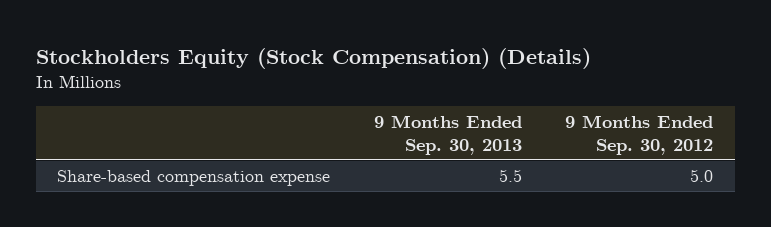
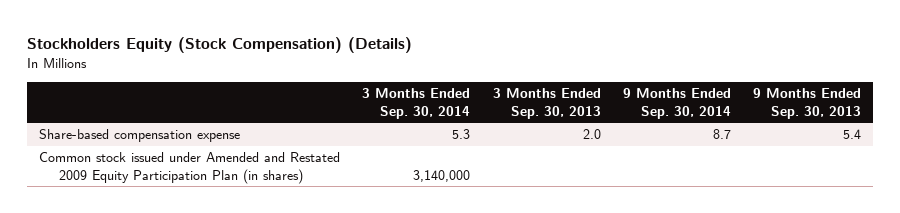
- | 9 Months Ended Sep. 30, 2013 | 9 Months Ended Sep. 30, 2012
+ | 3 Months Ended Sep. 30, 2014 | 3 Months Ended Sep. 30, 2013 | 9 Months Ended Sep. 30, 2014 | 9 Months Ended Sep. 30, 2013
- Share-based compensation expense | 5.5 | 5.0
+ Share-based compensation expense | 5.3 | 2.0 | 8.7 | 5.4
+ Common stock issued under Amended and Restated 2009 Equity Participation Plan (in shares) | 3,140,000 | | |

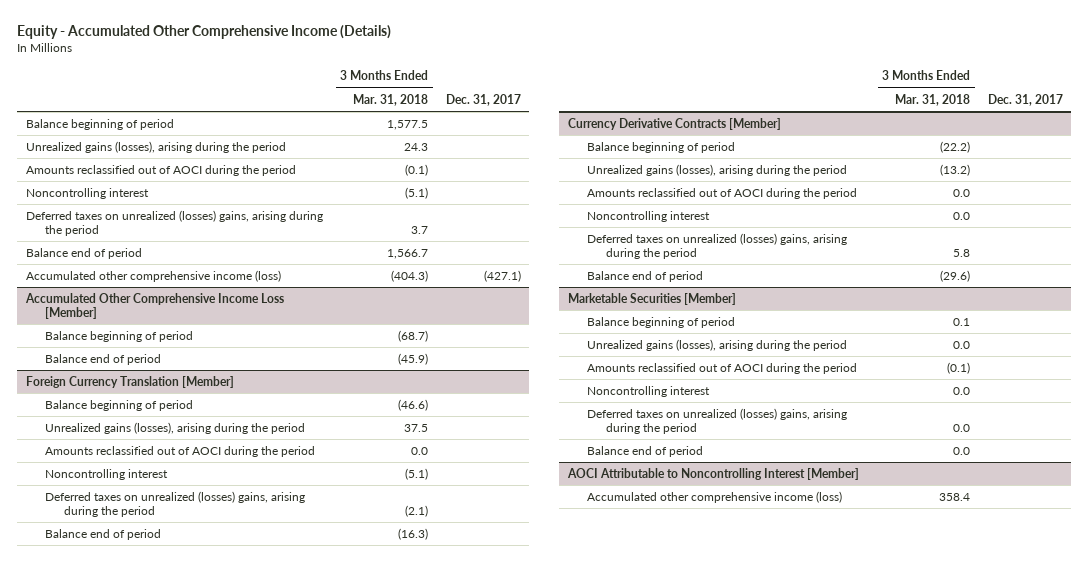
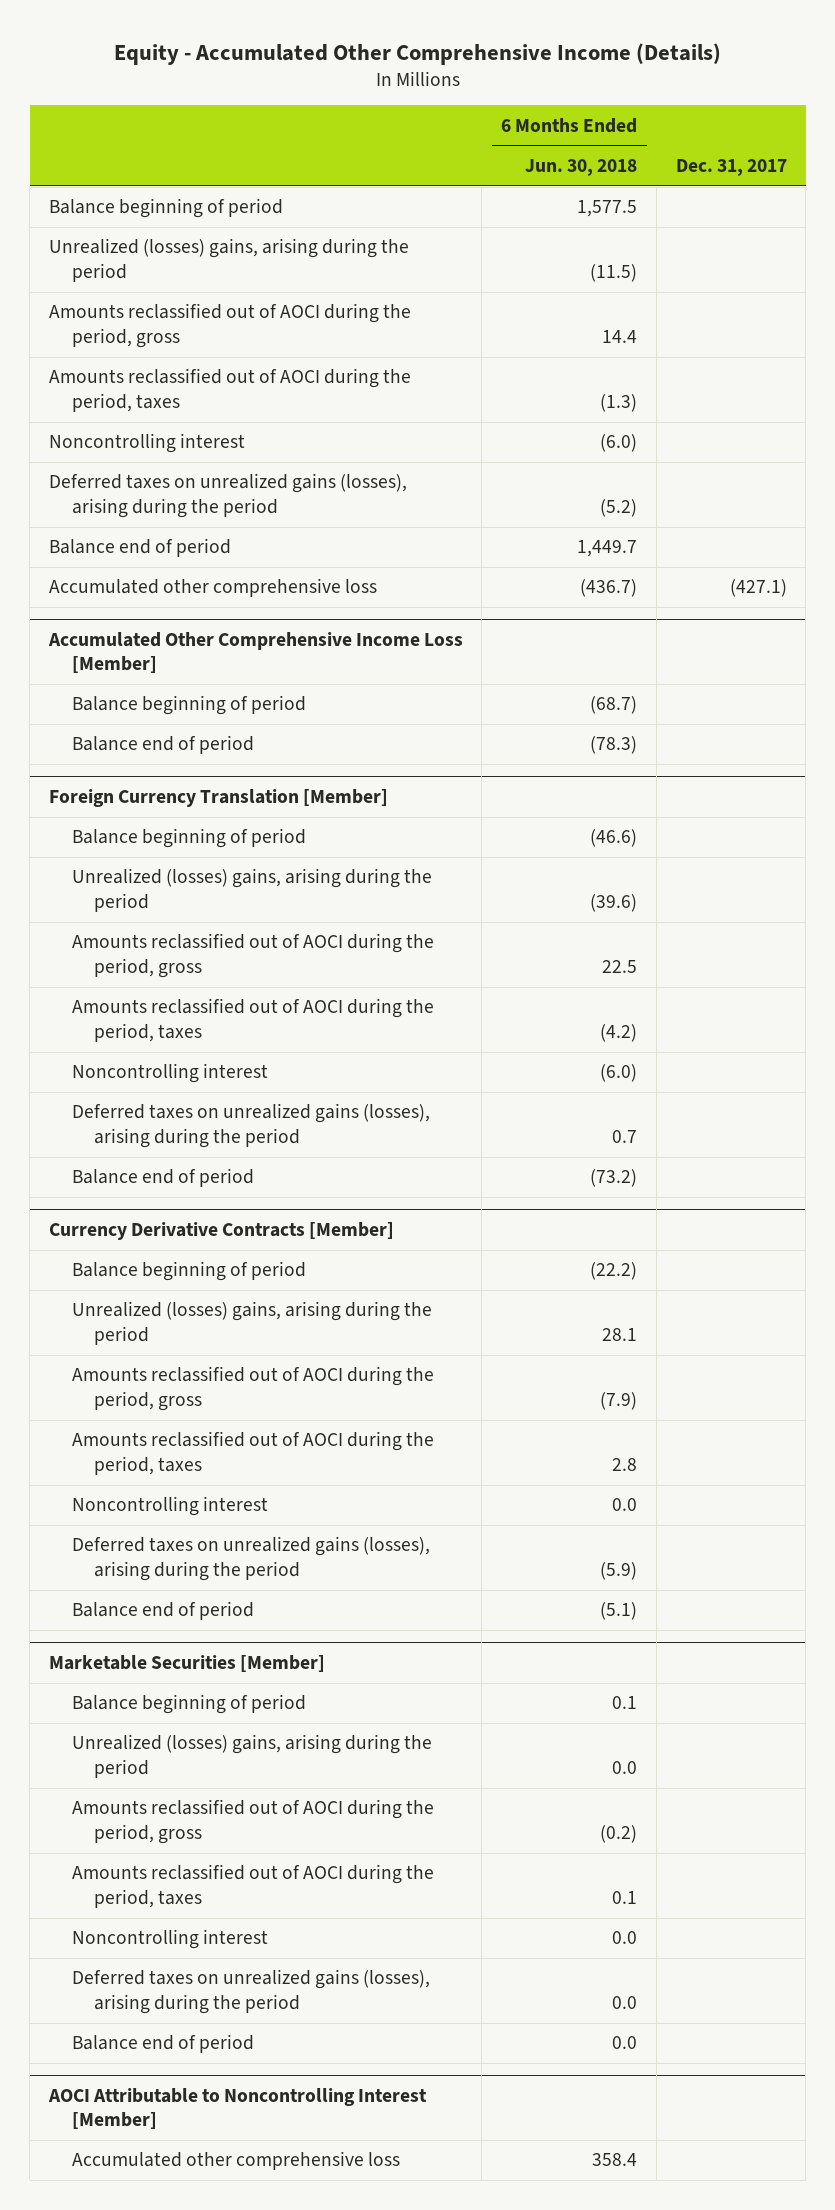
- | 3 Months Ended Mar. 31, 2018 | Dec. 31, 2017
+ | 6 Months Ended Jun. 30, 2018 | Dec. 31, 2017
- Unrealized gains (losses), arising during the period | 24.3 |
- Amounts reclassified out of AOCI during the period | (0.1) |
+ Unrealized (losses) gains, arising during the period | (11.5) |
+ Amounts reclassified out of AOCI during the period, gross | 14.4 |
+ Amounts reclassified out of AOCI during the period, taxes | (1.3) |
- Deferred taxes on unrealized (losses) gains, arising during the period | 3.7 |
+ Deferred taxes on unrealized gains (losses), arising during the period | (5.2) |
- Accumulated other comprehensive income (loss) | (404.3) | (427.1)
+ Accumulated other comprehensive loss | (436.7) | (427.1)
@ Foreign Currency Translation [Member]
- Unrealized gains (losses), arising during the period | 37.5 |
- Amounts reclassified out of AOCI during the period | 0.0 |
+ Unrealized (losses) gains, arising during the period | (39.6) |
+ Amounts reclassified out of AOCI during the period, gross | 22.5 |
+ Amounts reclassified out of AOCI during the period, taxes | (4.2) |
- Deferred taxes on unrealized (losses) gains, arising during the period | (2.1) |
+ Deferred taxes on unrealized gains (losses), arising during the period | 0.7 |
@ Currency Derivative Contracts [Member]
- Unrealized gains (losses), arising during the period | (13.2) |
- Amounts reclassified out of AOCI during the period | 0.0 |
+ Unrealized (losses) gains, arising during the period | 28.1 |
+ Amounts reclassified out of AOCI during the period, gross | (7.9) |
+ Amounts reclassified out of AOCI during the period, taxes | 2.8 |
- Deferred taxes on unrealized (losses) gains, arising during the period | 5.8 |
+ Deferred taxes on unrealized gains (losses), arising during the period | (5.9) |
@ Marketable Securities [Member]
- Unrealized gains (losses), arising during the period | 0.0 |
- Amounts reclassified out of AOCI during the period | (0.1) |
+ Unrealized (losses) gains, arising during the period | 0.0 |
+ Amounts reclassified out of AOCI during the period, gross | (0.2) |
+ Amounts reclassified out of AOCI during the period, taxes | 0.1 |
- Deferred taxes on unrealized (losses) gains, arising during the period | 0.0 |
+ Deferred taxes on unrealized gains (losses), arising during the period | 0.0 |
@ AOCI Attributable to Noncontrolling Interest [Member]
- Accumulated other comprehensive income (loss) | 358.4 |
+ Accumulated other comprehensive loss | 358.4 |

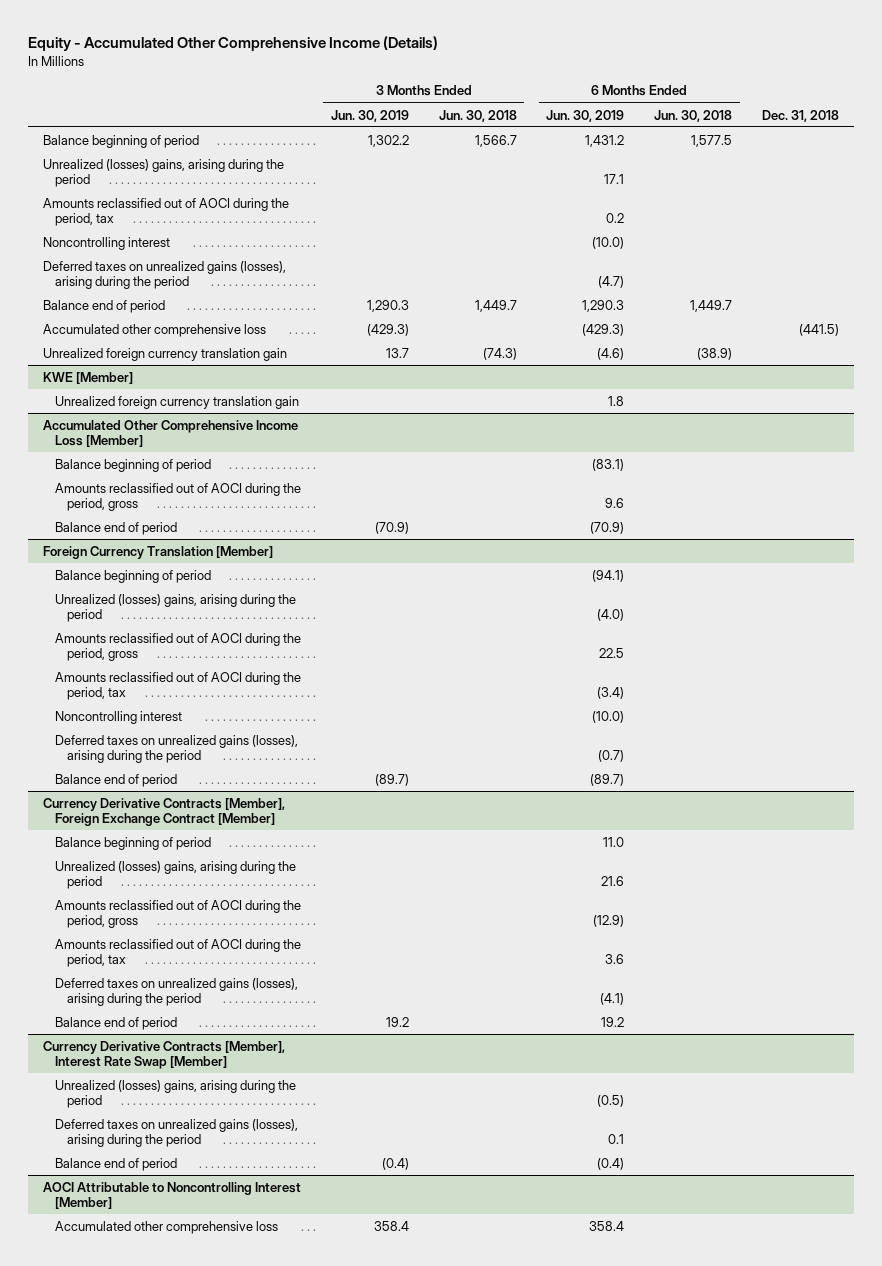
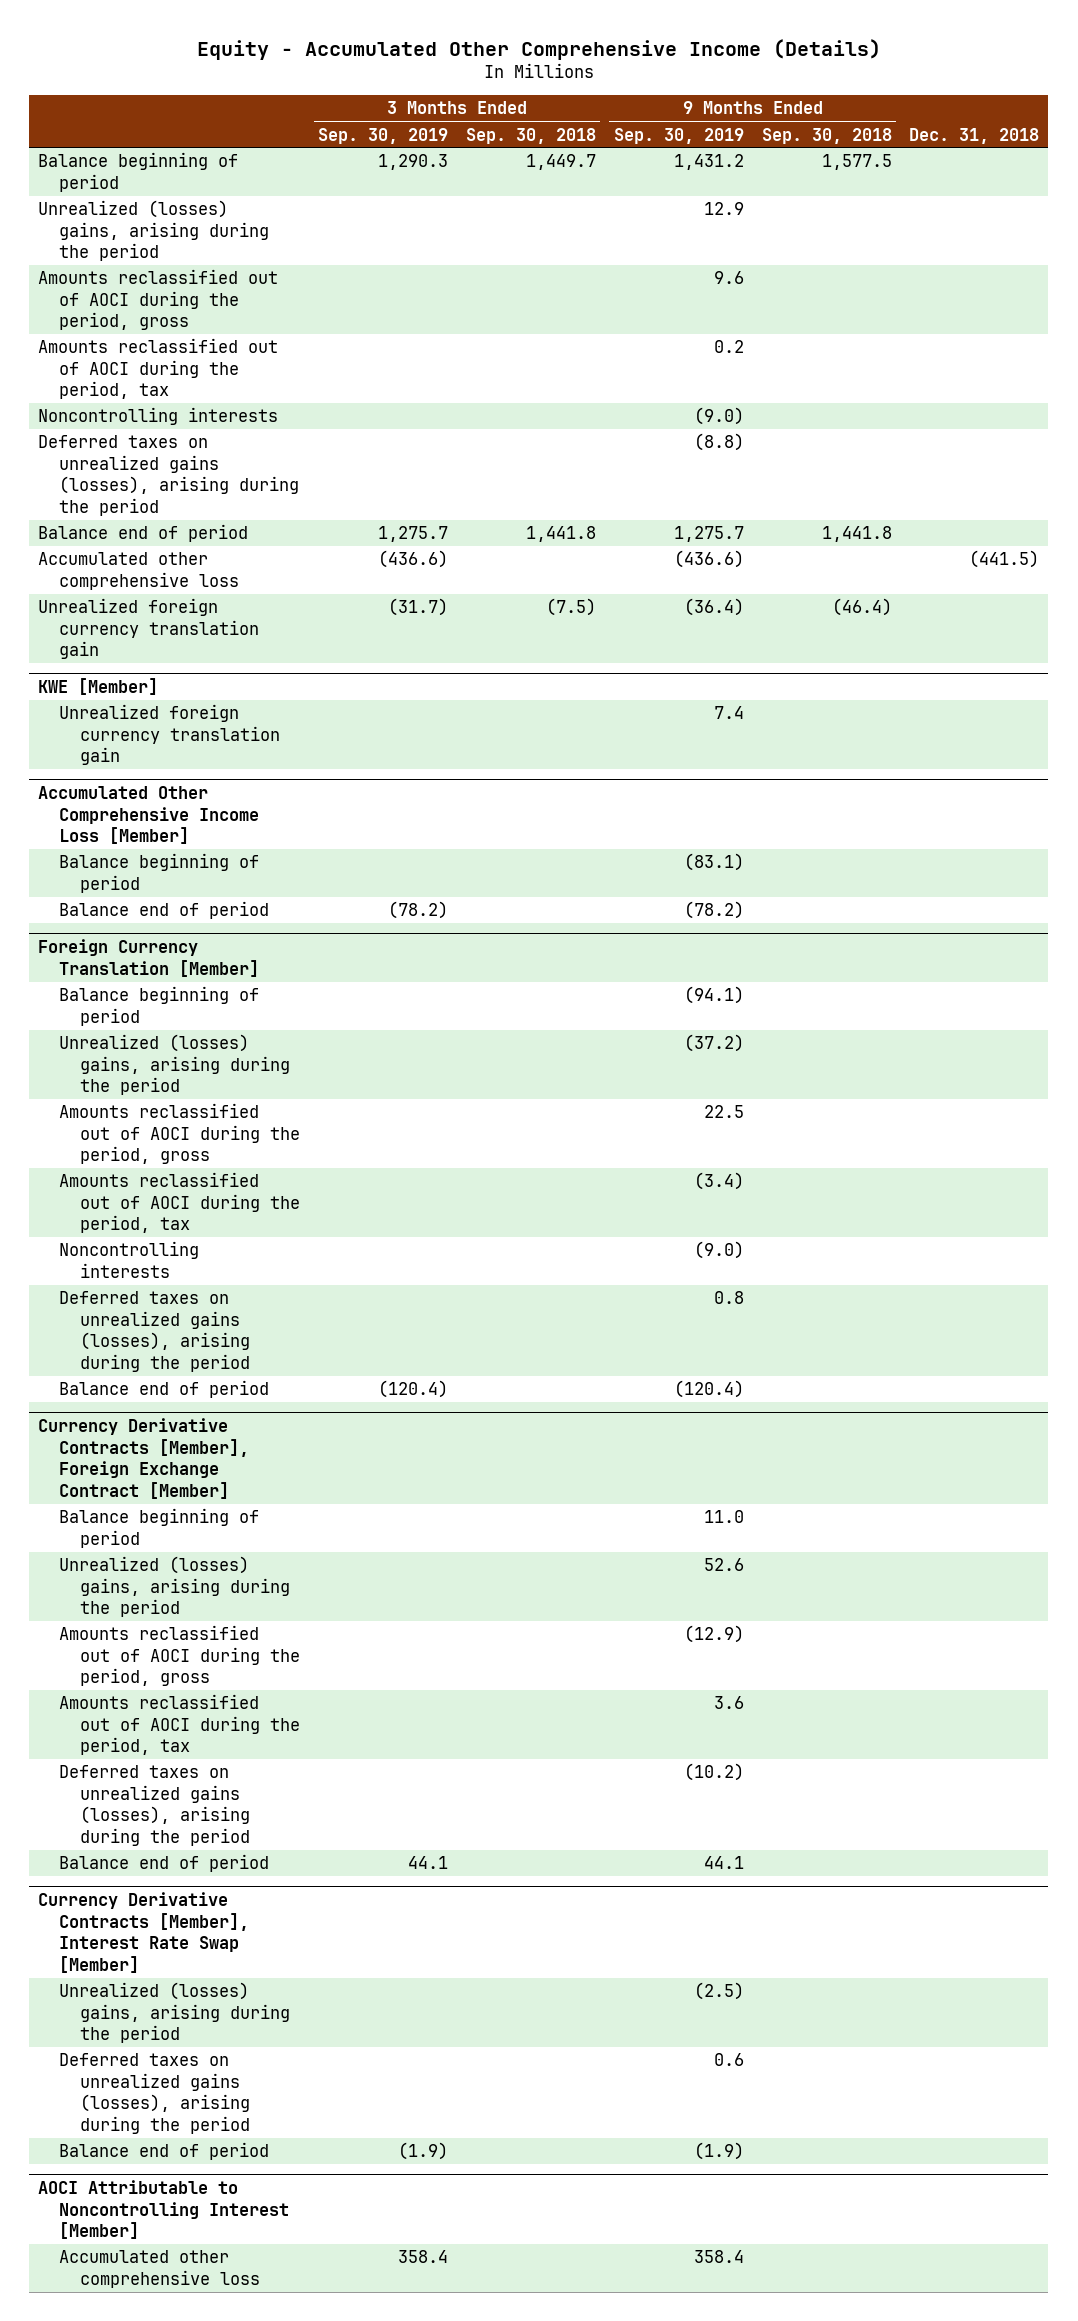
- | 3 Months Ended Jun. 30, 2019 | 3 Months Ended Jun. 30, 2018 | 6 Months Ended Jun. 30, 2019 | 6 Months Ended Jun. 30, 2018 | Dec. 31, 2018
+ | 3 Months Ended Sep. 30, 2019 | 3 Months Ended Sep. 30, 2018 | 9 Months Ended Sep. 30, 2019 | 9 Months Ended Sep. 30, 2018 | Dec. 31, 2018
+ Amounts reclassified out of AOCI during the period, gross | | | 9.6 | |
- Noncontrolling interest | | | (10.0) | |
+ Noncontrolling interests | | | (9.0) | |
@ Accumulated Other Comprehensive Income Loss [Member]
- Amounts reclassified out of AOCI during the period, gross | | | 9.6 | |
@ Foreign Currency Translation [Member]
- Noncontrolling interest | | | (10.0) | |
+ Noncontrolling interests | | | (9.0) | |

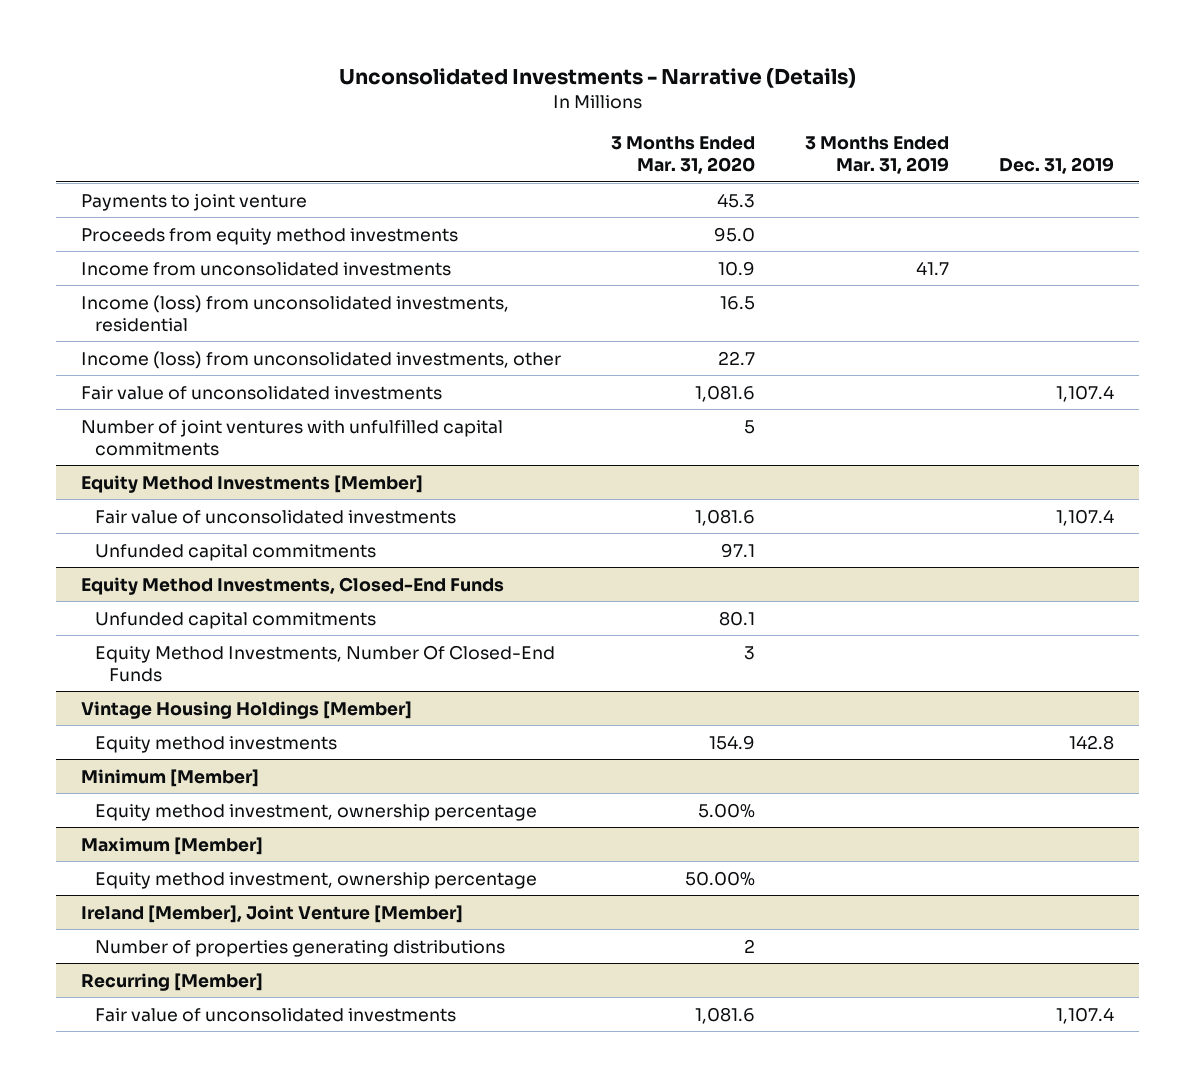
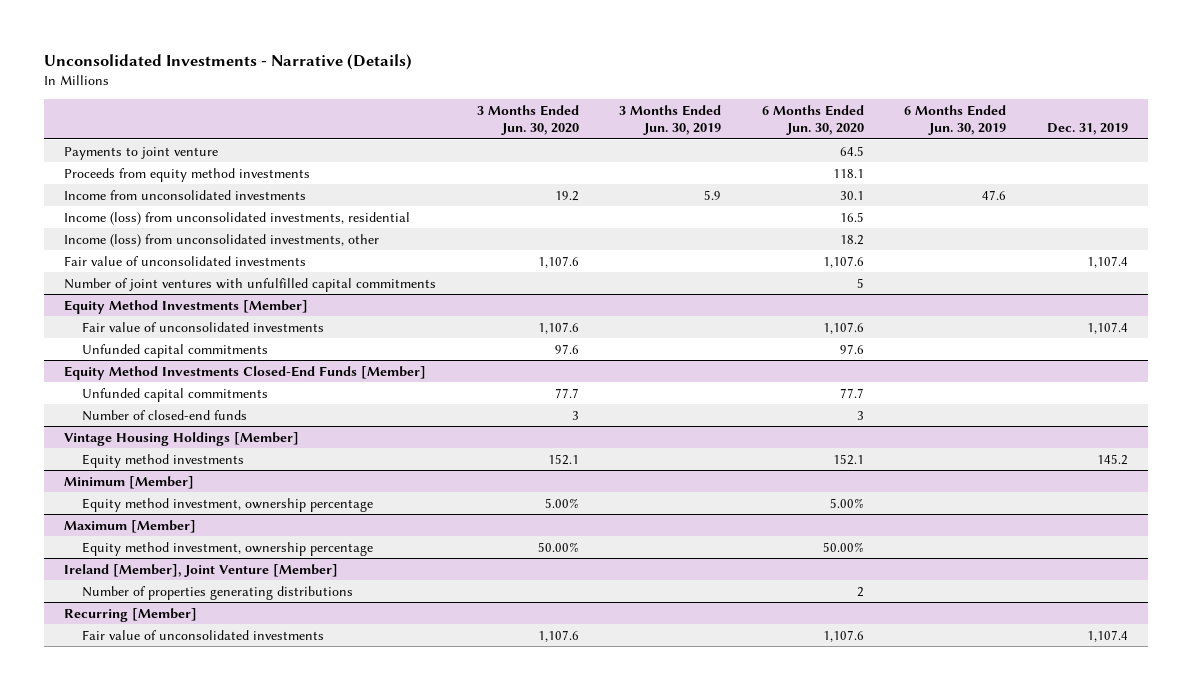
- | 3 Months Ended Mar. 31, 2020 | 3 Months Ended Mar. 31, 2019 | Dec. 31, 2019
+ | 3 Months Ended Jun. 30, 2020 | 3 Months Ended Jun. 30, 2019 | 6 Months Ended Jun. 30, 2020 | 6 Months Ended Jun. 30, 2019 | Dec. 31, 2019
- Equity Method Investments, Closed-End Funds
+ Equity Method Investments Closed-End Funds [Member]
- Equity Method Investments, Number Of Closed-End Funds | 3 | |
+ Number of closed-end funds | 3 | | 3 | |
@ Vintage Housing Holdings [Member]
- Equity method investments | 154.9 | | 142.8
+ Equity method investments | 152.1 | | 152.1 | | 145.2

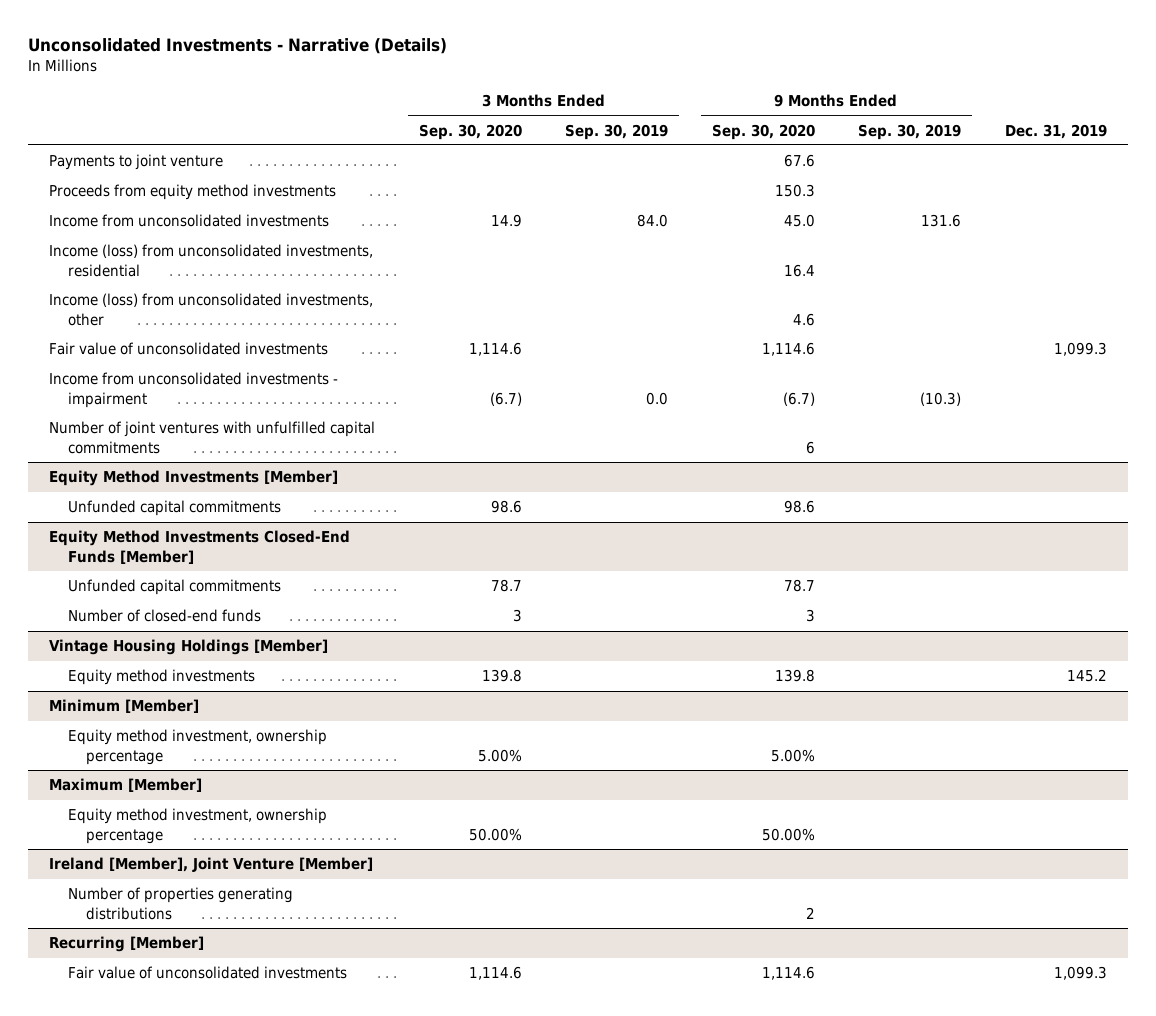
- | 3 Months Ended Jun. 30, 2020 | 3 Months Ended Jun. 30, 2019 | 6 Months Ended Jun. 30, 2020 | 6 Months Ended Jun. 30, 2019 | Dec. 31, 2019
+ | 3 Months Ended Sep. 30, 2020 | 3 Months Ended Sep. 30, 2019 | 9 Months Ended Sep. 30, 2020 | 9 Months Ended Sep. 30, 2019 | Dec. 31, 2019
- Fair value of unconsolidated investments | 1,107.6 | | 1,107.6 | | 1,107.4
+ Fair value of unconsolidated investments | 1,114.6 | | 1,114.6 | | 1,099.3
+ Income from unconsolidated investments - impairment | (6.7) | 0.0 | (6.7) | (10.3) |
@ Equity Method Investments [Member]
- Fair value of unconsolidated investments | 1,107.6 | | 1,107.6 | | 1,107.4
@ Recurring [Member]
- Fair value of unconsolidated investments | 1,107.6 | | 1,107.6 | | 1,107.4
+ Fair value of unconsolidated investments | 1,114.6 | | 1,114.6 | | 1,099.3

